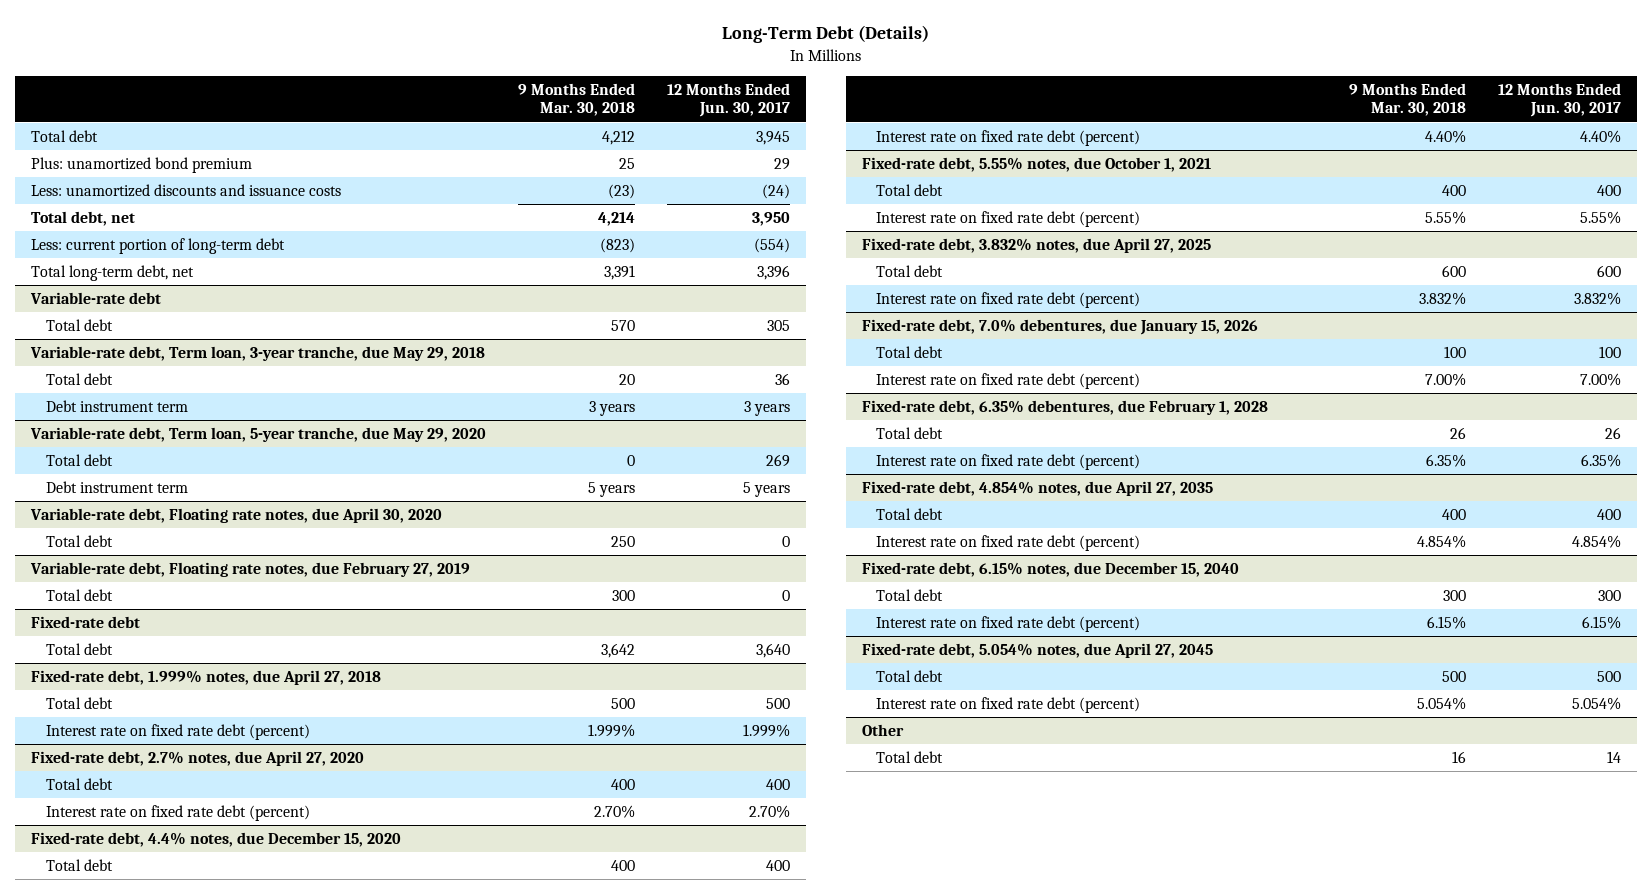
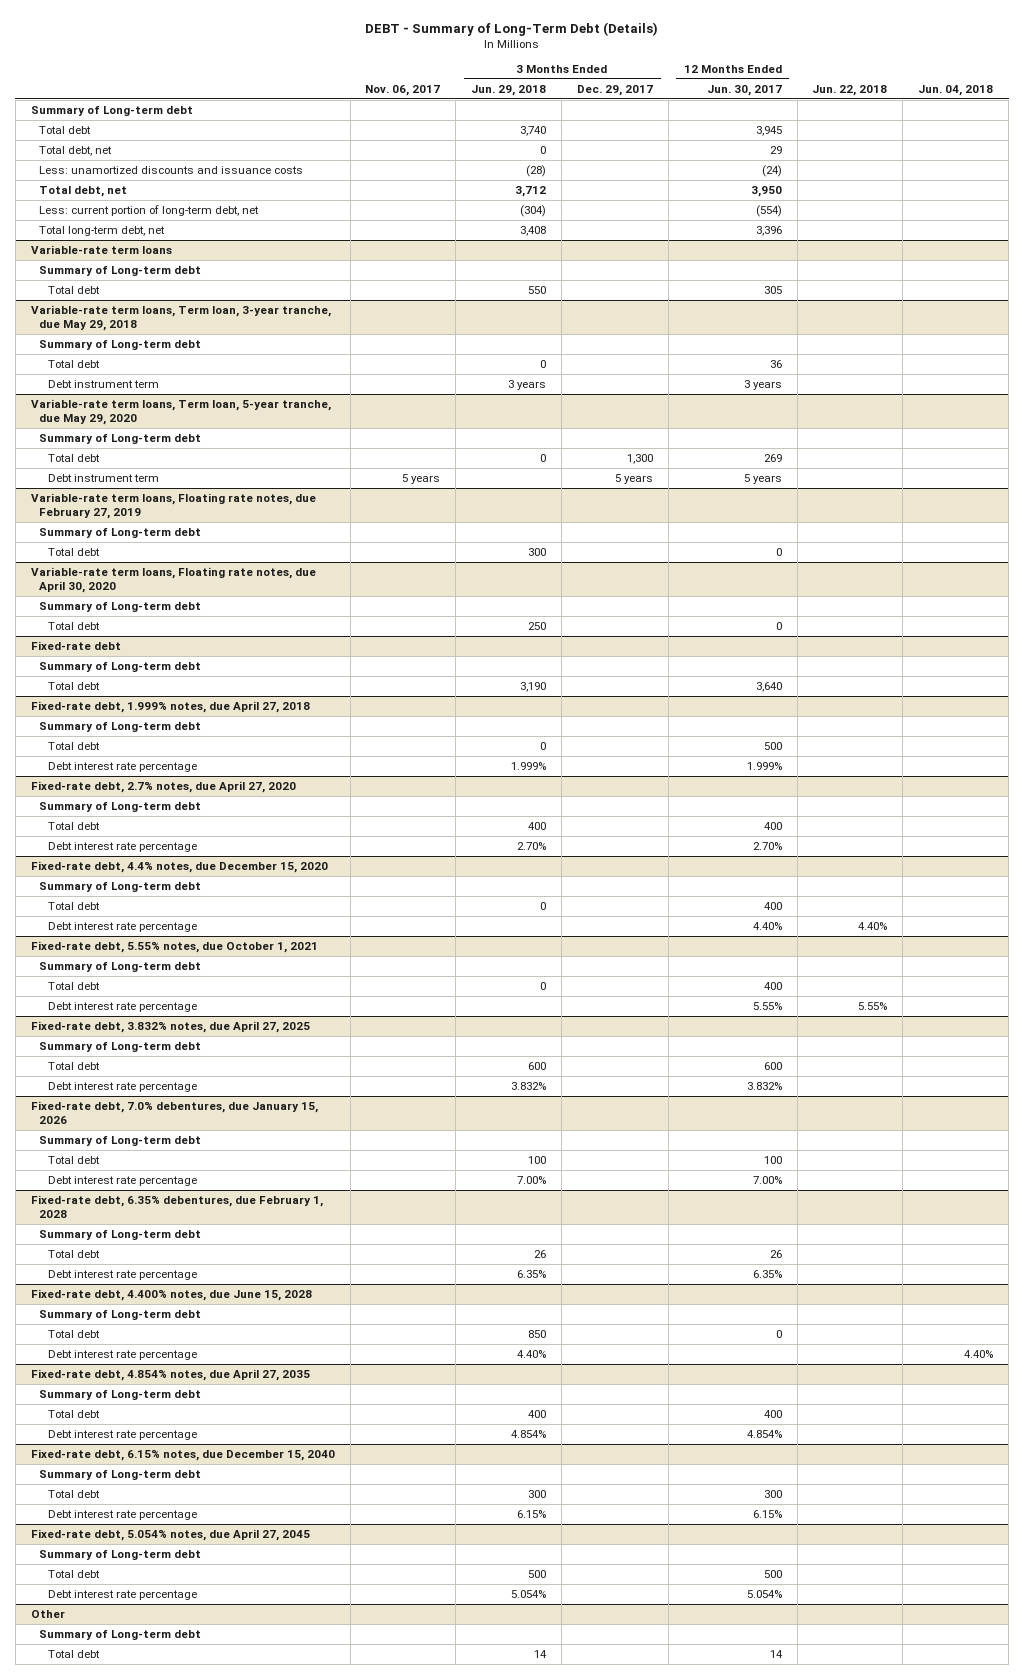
- Long-Term Debt (Details)
+ DEBT - Summary of Long-Term Debt (Details)
- | 9 Months Ended Mar. 30, 2018 | 12 Months Ended Jun. 30, 2017
+ | Nov. 06, 2017 | 3 Months Ended Jun. 29, 2018 | 3 Months Ended Dec. 29, 2017 | 12 Months Ended Jun. 30, 2017 | Jun. 22, 2018 | Jun. 04, 2018
+ Summary of Long-term debt
- Plus: unamortized bond premium | 25 | 29
+ Total debt, net | | 0 | | 29 | |
- Less: current portion of long-term debt | (823) | (554)
+ Less: current portion of long-term debt, net | | (304) | | (554) | |
- Variable-rate debt
+ Variable-rate term loans
+ Summary of Long-term debt
- Variable-rate debt, Term loan, 3-year tranche, due May 29, 2018
+ Variable-rate term loans, Term loan, 3-year tranche, due May 29, 2018
+ Summary of Long-term debt
- Variable-rate debt, Term loan, 5-year tranche, due May 29, 2020
+ Variable-rate term loans, Term loan, 5-year tranche, due May 29, 2020
+ Summary of Long-term debt
- Variable-rate debt, Floating rate notes, due April 30, 2020
+ Variable-rate term loans, Floating rate notes, due February 27, 2019
+ Summary of Long-term debt
- Variable-rate debt, Floating rate notes, due February 27, 2019
+ Variable-rate term loans, Floating rate notes, due April 30, 2020
+ Summary of Long-term debt
@ Fixed-rate debt
+ Summary of Long-term debt
@ Fixed-rate debt, 1.999% notes, due April 27, 2018
+ Summary of Long-term debt
- Interest rate on fixed rate debt (percent) | 1.999% | 1.999%
+ Debt interest rate percentage | | 1.999% | | 1.999% | |
@ Fixed-rate debt, 2.7% notes, due April 27, 2020
+ Summary of Long-term debt
- Interest rate on fixed rate debt (percent) | 2.70% | 2.70%
+ Debt interest rate percentage | | 2.70% | | 2.70% | |
@ Fixed-rate debt, 4.4% notes, due December 15, 2020
+ Summary of Long-term debt
- Interest rate on fixed rate debt (percent) | 4.40% | 4.40%
+ Debt interest rate percentage | | | | 4.40% | 4.40% |
@ Fixed-rate debt, 5.55% notes, due October 1, 2021
+ Summary of Long-term debt
- Interest rate on fixed rate debt (percent) | 5.55% | 5.55%
+ Debt interest rate percentage | | | | 5.55% | 5.55% |
@ Fixed-rate debt, 3.832% notes, due April 27, 2025
+ Summary of Long-term debt
- Interest rate on fixed rate debt (percent) | 3.832% | 3.832%
+ Debt interest rate percentage | | 3.832% | | 3.832% | |
@ Fixed-rate debt, 7.0% debentures, due January 15, 2026
+ Summary of Long-term debt
- Interest rate on fixed rate debt (percent) | 7.00% | 7.00%
+ Debt interest rate percentage | | 7.00% | | 7.00% | |
@ Fixed-rate debt, 6.35% debentures, due February 1, 2028
+ Summary of Long-term debt
- Interest rate on fixed rate debt (percent) | 6.35% | 6.35%
+ Debt interest rate percentage | | 6.35% | | 6.35% | |
+ Fixed-rate debt, 4.400% notes, due June 15, 2028
+ Summary of Long-term debt
+ Total debt | | 850 | | 0 | |
+ Debt interest rate percentage | | 4.40% | | | | 4.40%
@ Fixed-rate debt, 4.854% notes, due April 27, 2035
+ Summary of Long-term debt
- Interest rate on fixed rate debt (percent) | 4.854% | 4.854%
+ Debt interest rate percentage | | 4.854% | | 4.854% | |
@ Fixed-rate debt, 6.15% notes, due December 15, 2040
+ Summary of Long-term debt
- Interest rate on fixed rate debt (percent) | 6.15% | 6.15%
+ Debt interest rate percentage | | 6.15% | | 6.15% | |
@ Fixed-rate debt, 5.054% notes, due April 27, 2045
+ Summary of Long-term debt
- Interest rate on fixed rate debt (percent) | 5.054% | 5.054%
+ Debt interest rate percentage | | 5.054% | | 5.054% | |
@ Other
+ Summary of Long-term debt

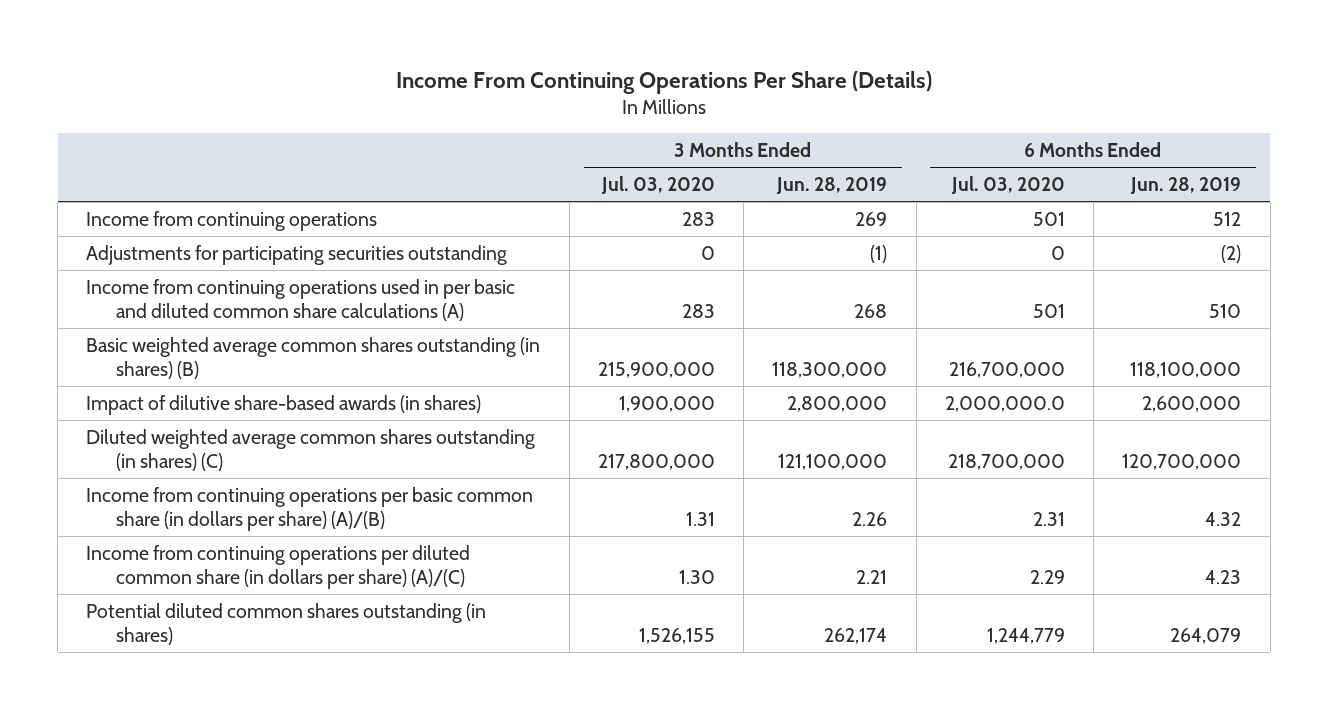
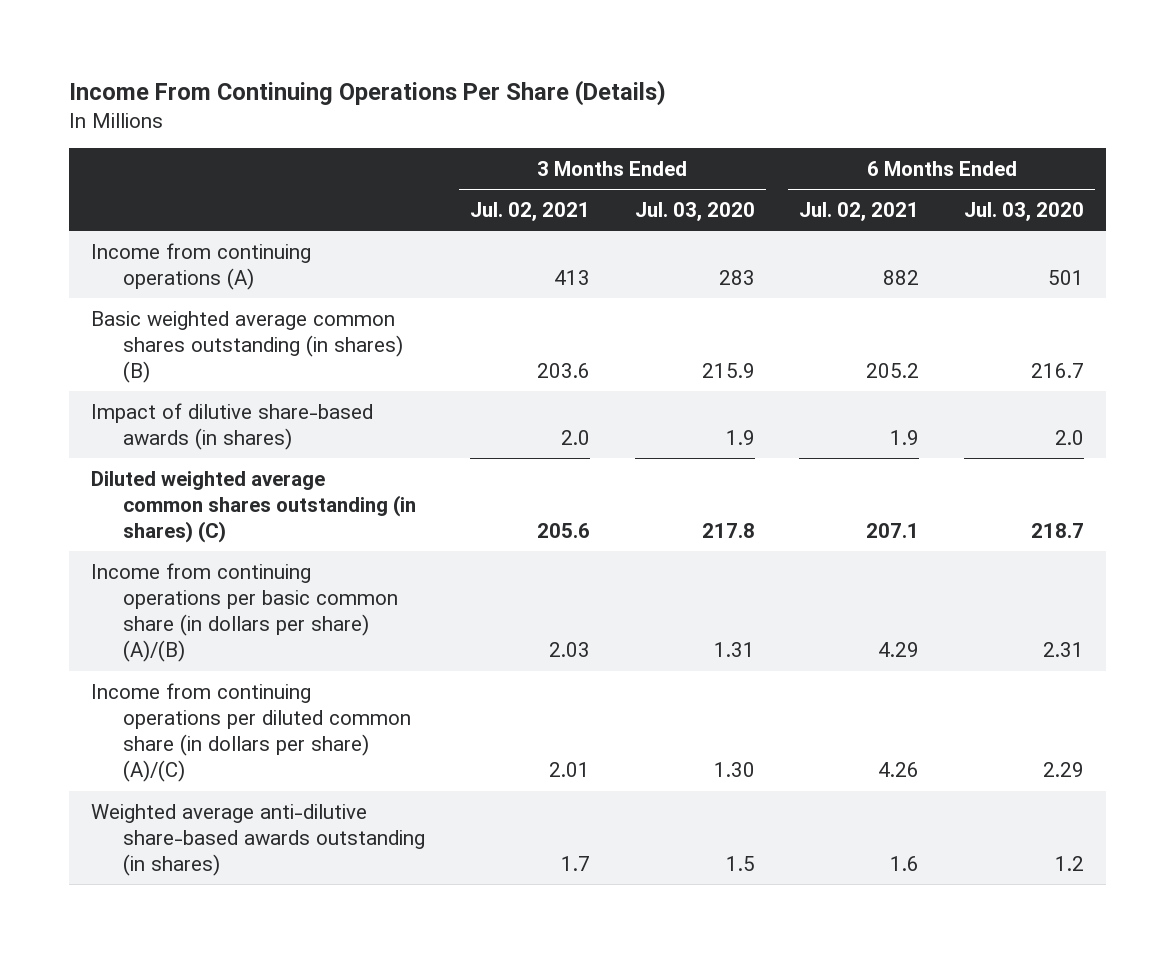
- | 3 Months Ended Jul. 03, 2020 | 3 Months Ended Jun. 28, 2019 | 6 Months Ended Jul. 03, 2020 | 6 Months Ended Jun. 28, 2019
+ | 3 Months Ended Jul. 02, 2021 | 3 Months Ended Jul. 03, 2020 | 6 Months Ended Jul. 02, 2021 | 6 Months Ended Jul. 03, 2020
- Income from continuing operations | 283 | 269 | 501 | 512
- Adjustments for participating securities outstanding | 0 | (1) | 0 | (2)
- Income from continuing operations used in per basic and diluted common share calculations (A) | 283 | 268 | 501 | 510
- Basic weighted average common shares outstanding (in shares) (B) | 215,900,000 | 118,300,000 | 216,700,000 | 118,100,000
- Impact of dilutive share-based awards (in shares) | 1,900,000 | 2,800,000 | 2,000,000.0 | 2,600,000
- Diluted weighted average common shares outstanding (in shares) (C) | 217,800,000 | 121,100,000 | 218,700,000 | 120,700,000
+ Income from continuing operations (A) | 413 | 283 | 882 | 501
+ Basic weighted average common shares outstanding (in shares) (B) | 203.6 | 215.9 | 205.2 | 216.7
+ Impact of dilutive share-based awards (in shares) | 2.0 | 1.9 | 1.9 | 2.0
+ Diluted weighted average common shares outstanding (in shares) (C) | 205.6 | 217.8 | 207.1 | 218.7
- Potential diluted common shares outstanding (in shares) | 1,526,155 | 262,174 | 1,244,779 | 264,079
+ Weighted average anti-dilutive share-based awards outstanding (in shares) | 1.7 | 1.5 | 1.6 | 1.2

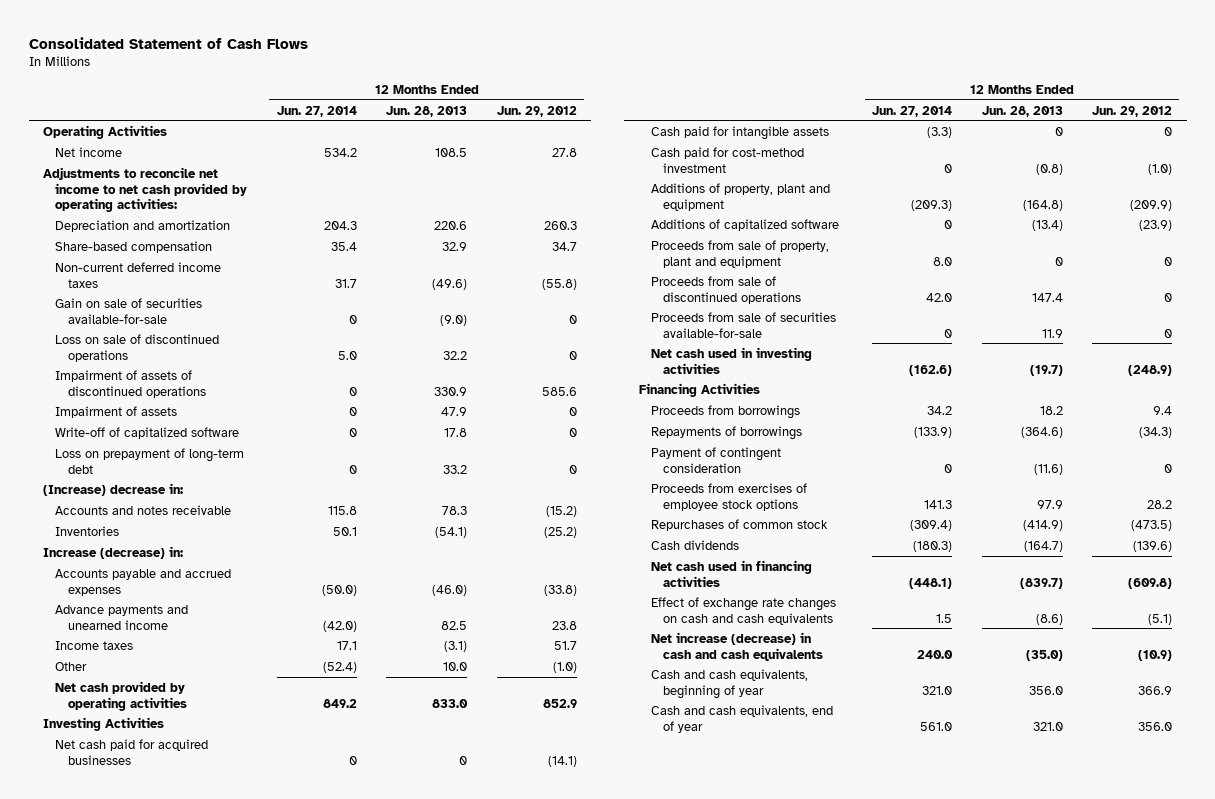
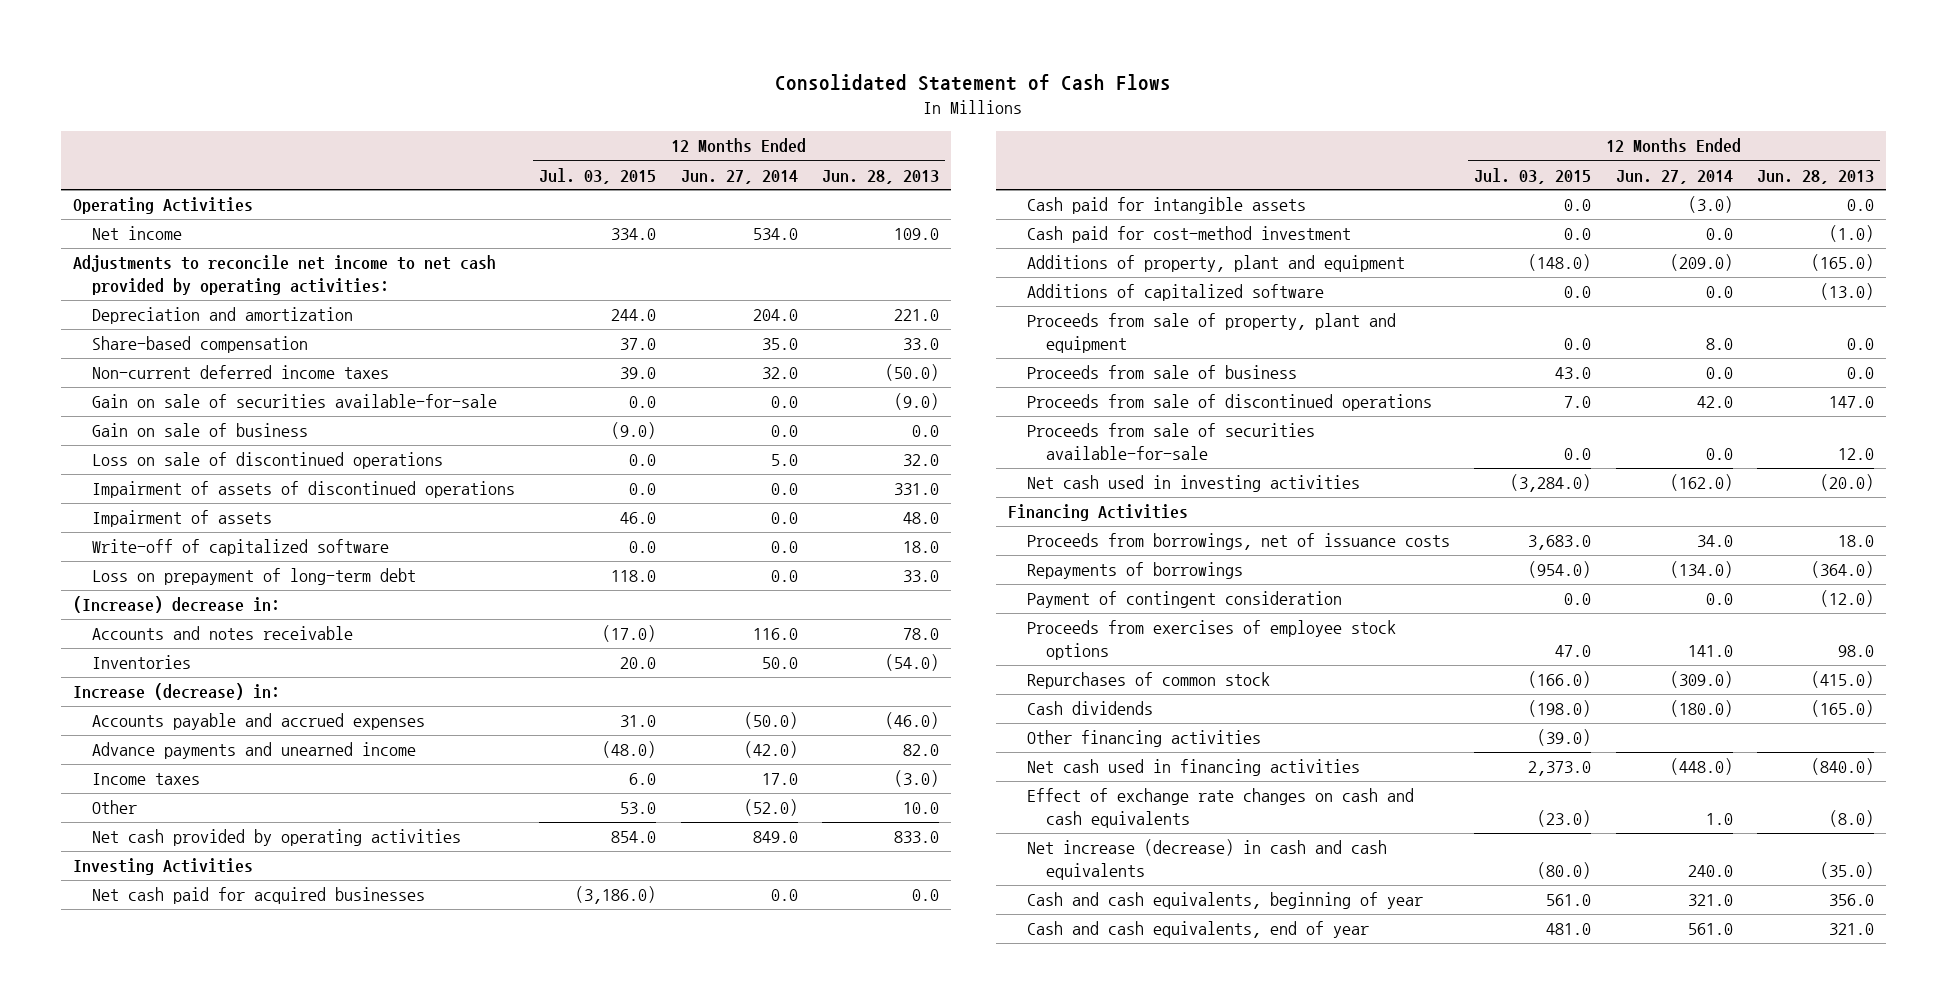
- | 12 Months Ended Jun. 27, 2014 | 12 Months Ended Jun. 28, 2013 | 12 Months Ended Jun. 29, 2012
+ | 12 Months Ended Jul. 03, 2015 | 12 Months Ended Jun. 27, 2014 | 12 Months Ended Jun. 28, 2013
- Net income | 534.2 | 108.5 | 27.8
+ Net income | 334.0 | 534.0 | 109.0
- Depreciation and amortization | 204.3 | 220.6 | 260.3
- Share-based compensation | 35.4 | 32.9 | 34.7
- Non-current deferred income taxes | 31.7 | (49.6) | (55.8)
- Gain on sale of securities available-for-sale | 0 | (9.0) | 0
- Loss on sale of discontinued operations | 5.0 | 32.2 | 0
- Impairment of assets of discontinued operations | 0 | 330.9 | 585.6
- Impairment of assets | 0 | 47.9 | 0
- Write-off of capitalized software | 0 | 17.8 | 0
- Loss on prepayment of long-term debt | 0 | 33.2 | 0
+ Depreciation and amortization | 244.0 | 204.0 | 221.0
+ Share-based compensation | 37.0 | 35.0 | 33.0
+ Non-current deferred income taxes | 39.0 | 32.0 | (50.0)
+ Gain on sale of securities available-for-sale | 0.0 | 0.0 | (9.0)
+ Gain on sale of business | (9.0) | 0.0 | 0.0
+ Loss on sale of discontinued operations | 0.0 | 5.0 | 32.0
+ Impairment of assets of discontinued operations | 0.0 | 0.0 | 331.0
+ Impairment of assets | 46.0 | 0.0 | 48.0
+ Write-off of capitalized software | 0.0 | 0.0 | 18.0
+ Loss on prepayment of long-term debt | 118.0 | 0.0 | 33.0
- Accounts and notes receivable | 115.8 | 78.3 | (15.2)
- Inventories | 50.1 | (54.1) | (25.2)
+ Accounts and notes receivable | (17.0) | 116.0 | 78.0
+ Inventories | 20.0 | 50.0 | (54.0)
- Advance payments and unearned income | (42.0) | 82.5 | 23.8
- Income taxes | 17.1 | (3.1) | 51.7
- Other | (52.4) | 10.0 | (1.0)
- Net cash provided by operating activities | 849.2 | 833.0 | 852.9
+ Advance payments and unearned income | (48.0) | (42.0) | 82.0
+ Income taxes | 6.0 | 17.0 | (3.0)
+ Other | 53.0 | (52.0) | 10.0
+ Net cash provided by operating activities | 854.0 | 849.0 | 833.0
- Net cash paid for acquired businesses | 0 | 0 | (14.1)
- Cash paid for intangible assets | (3.3) | 0 | 0
- Cash paid for cost-method investment | 0 | (0.8) | (1.0)
- Additions of property, plant and equipment | (209.3) | (164.8) | (209.9)
- Additions of capitalized software | 0 | (13.4) | (23.9)
- Proceeds from sale of property, plant and equipment | 8.0 | 0 | 0
- Proceeds from sale of discontinued operations | 42.0 | 147.4 | 0
- Proceeds from sale of securities available-for-sale | 0 | 11.9 | 0
- Net cash used in investing activities | (162.6) | (19.7) | (248.9)
+ Net cash paid for acquired businesses | (3,186.0) | 0.0 | 0.0
+ Cash paid for intangible assets | 0.0 | (3.0) | 0.0
+ Cash paid for cost-method investment | 0.0 | 0.0 | (1.0)
+ Additions of property, plant and equipment | (148.0) | (209.0) | (165.0)
+ Additions of capitalized software | 0.0 | 0.0 | (13.0)
+ Proceeds from sale of property, plant and equipment | 0.0 | 8.0 | 0.0
+ Proceeds from sale of business | 43.0 | 0.0 | 0.0
+ Proceeds from sale of discontinued operations | 7.0 | 42.0 | 147.0
+ Proceeds from sale of securities available-for-sale | 0.0 | 0.0 | 12.0
+ Net cash used in investing activities | (3,284.0) | (162.0) | (20.0)
- Proceeds from borrowings | 34.2 | 18.2 | 9.4
- Repayments of borrowings | (133.9) | (364.6) | (34.3)
- Payment of contingent consideration | 0 | (11.6) | 0
- Proceeds from exercises of employee stock options | 141.3 | 97.9 | 28.2
- Repurchases of common stock | (309.4) | (414.9) | (473.5)
- Cash dividends | (180.3) | (164.7) | (139.6)
- Net cash used in financing activities | (448.1) | (839.7) | (609.8)
- Effect of exchange rate changes on cash and cash equivalents | 1.5 | (8.6) | (5.1)
+ Proceeds from borrowings, net of issuance costs | 3,683.0 | 34.0 | 18.0
+ Repayments of borrowings | (954.0) | (134.0) | (364.0)
+ Payment of contingent consideration | 0.0 | 0.0 | (12.0)
+ Proceeds from exercises of employee stock options | 47.0 | 141.0 | 98.0
+ Repurchases of common stock | (166.0) | (309.0) | (415.0)
+ Cash dividends | (198.0) | (180.0) | (165.0)
+ Other financing activities | (39.0) | |
+ Net cash used in financing activities | 2,373.0 | (448.0) | (840.0)
+ Effect of exchange rate changes on cash and cash equivalents | (23.0) | 1.0 | (8.0)

